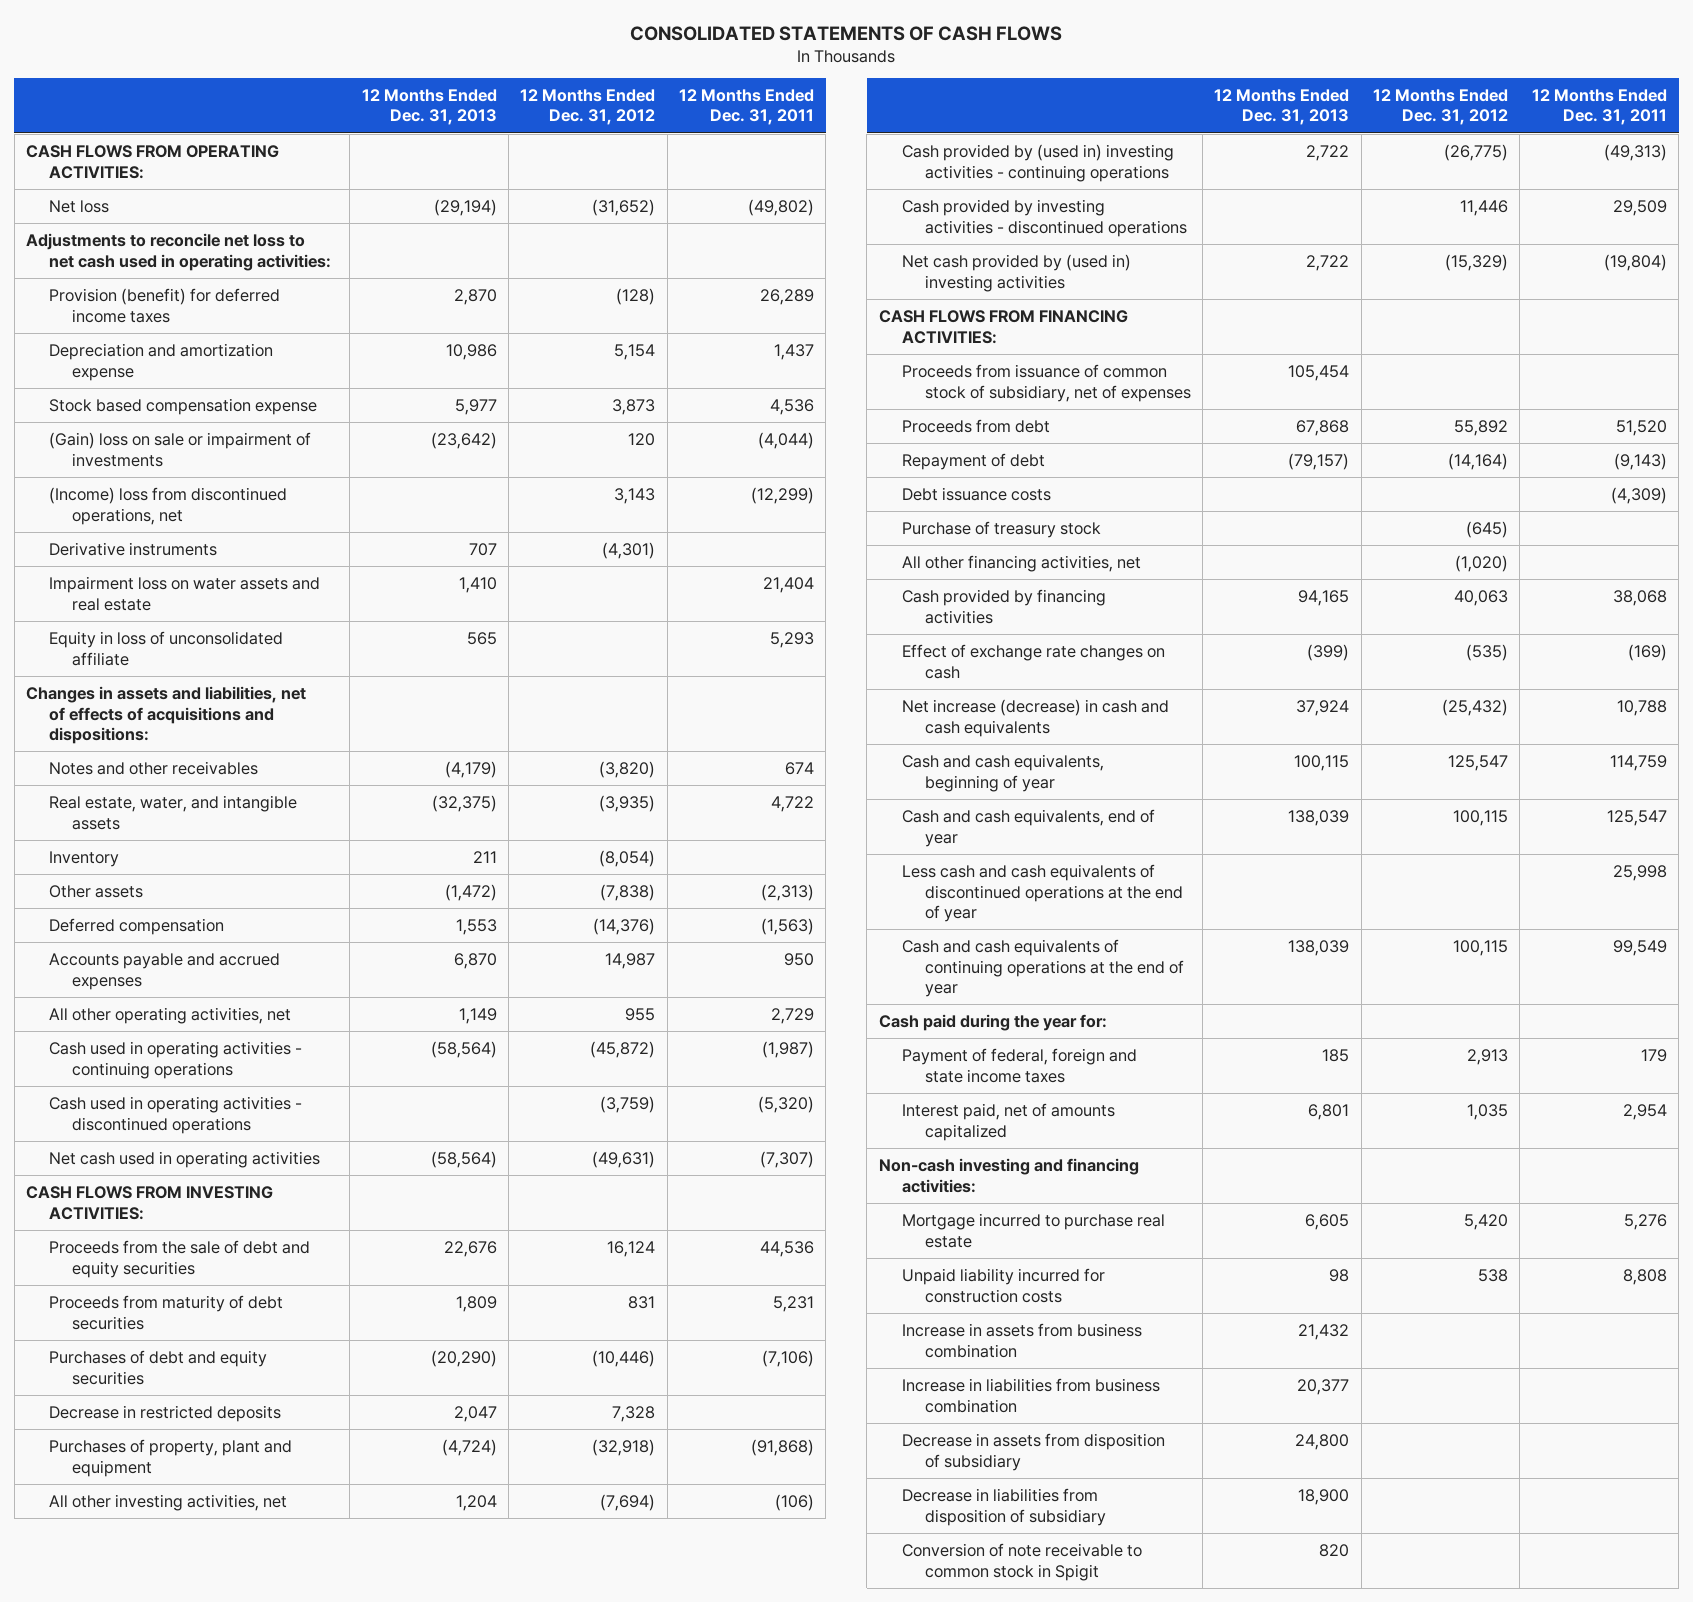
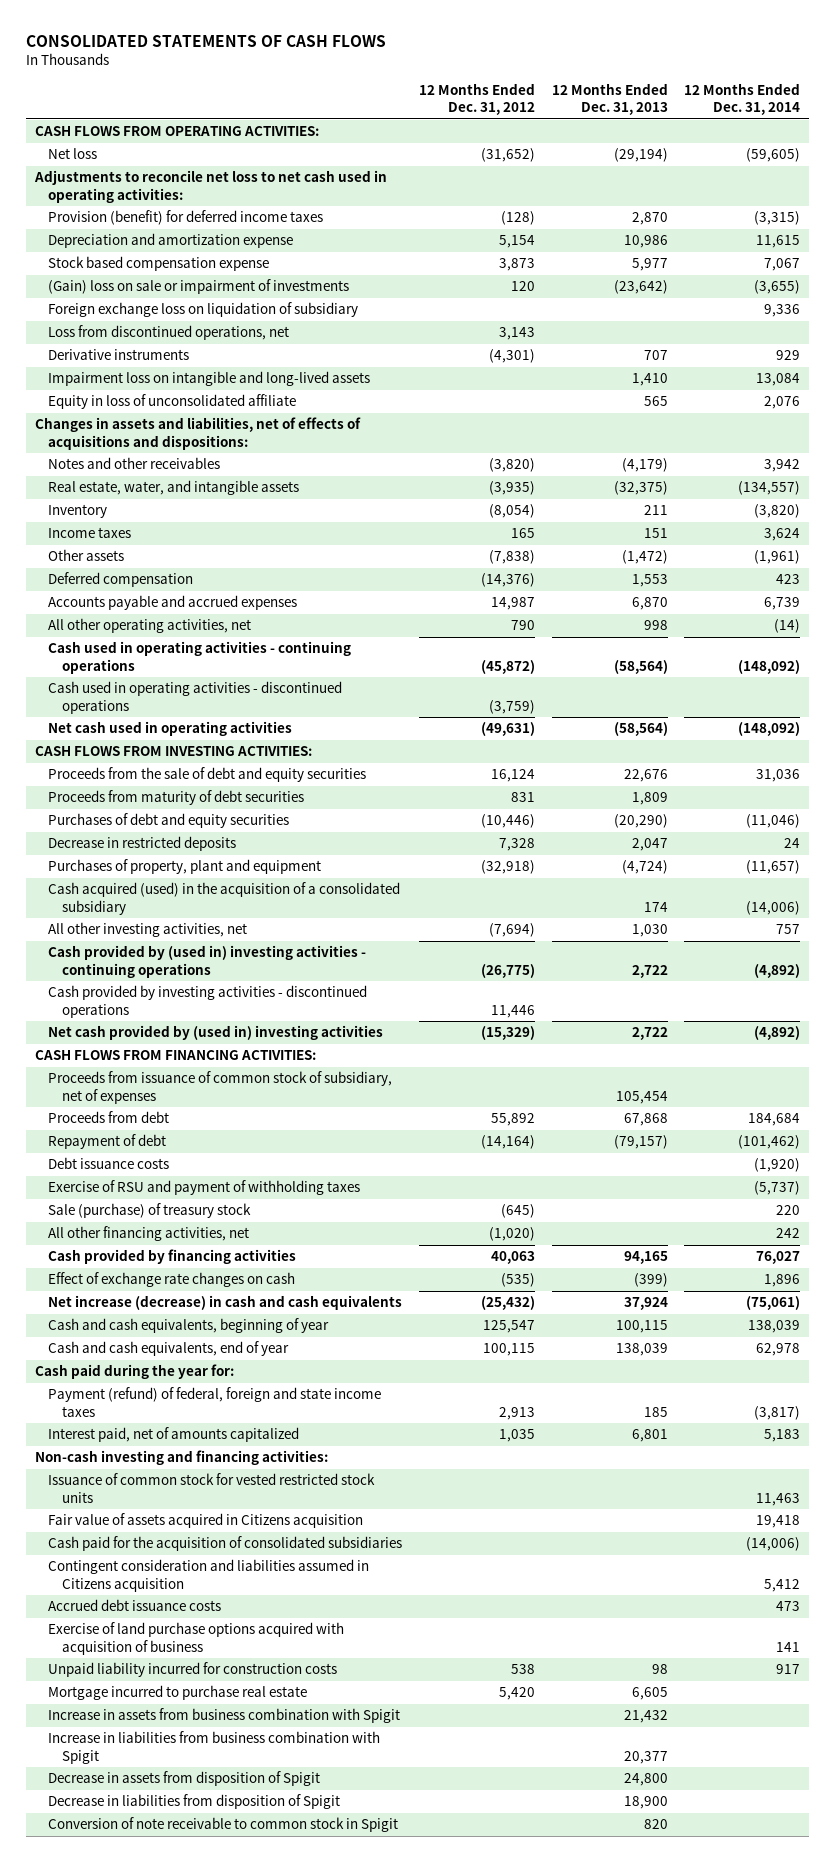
- | 12 Months Ended Dec. 31, 2013 | 12 Months Ended Dec. 31, 2012 | 12 Months Ended Dec. 31, 2011
+ | 12 Months Ended Dec. 31, 2012 | 12 Months Ended Dec. 31, 2013 | 12 Months Ended Dec. 31, 2014
- (Income) loss from discontinued operations, net | | 3,143 | (12,299)
+ Foreign exchange loss on liquidation of subsidiary | | | 9,336
+ Loss from discontinued operations, net | 3,143 | |
- Impairment loss on water assets and real estate | 1,410 | | 21,404
+ Impairment loss on intangible and long-lived assets | | 1,410 | 13,084
+ Income taxes | 165 | 151 | 3,624
- All other operating activities, net | 1,149 | 955 | 2,729
+ All other operating activities, net | 790 | 998 | (14)
- All other investing activities, net | 1,204 | (7,694) | (106)
+ Cash acquired (used) in the acquisition of a consolidated subsidiary | | 174 | (14,006)
+ All other investing activities, net | (7,694) | 1,030 | 757
- Purchase of treasury stock | | (645) |
+ Exercise of RSU and payment of withholding taxes | | | (5,737)
+ Sale (purchase) of treasury stock | (645) | | 220
- Less cash and cash equivalents of discontinued operations at the end of year | | | 25,998
- Cash and cash equivalents of continuing operations at the end of year | 138,039 | 100,115 | 99,549
- Payment of federal, foreign and state income taxes | 185 | 2,913 | 179
+ Payment (refund) of federal, foreign and state income taxes | 2,913 | 185 | (3,817)
+ Issuance of common stock for vested restricted stock units | | | 11,463
+ Fair value of assets acquired in Citizens acquisition | | | 19,418
+ Cash paid for the acquisition of consolidated subsidiaries | | | (14,006)
+ Contingent consideration and liabilities assumed in Citizens acquisition | | | 5,412
+ Accrued debt issuance costs | | | 473
+ Exercise of land purchase options acquired with acquisition of business | | | 141
- Increase in assets from business combination | 21,432 | |
- Increase in liabilities from business combination | 20,377 | |
- Decrease in assets from disposition of subsidiary | 24,800 | |
- Decrease in liabilities from disposition of subsidiary | 18,900 | |
moved down: Mortgage incurred to purchase real estate | 5,420 | 6,605 |
+ Increase in assets from business combination with Spigit | | 21,432 |
+ Increase in liabilities from business combination with Spigit | | 20,377 |
+ Decrease in assets from disposition of Spigit | | 24,800 |
+ Decrease in liabilities from disposition of Spigit | | 18,900 |

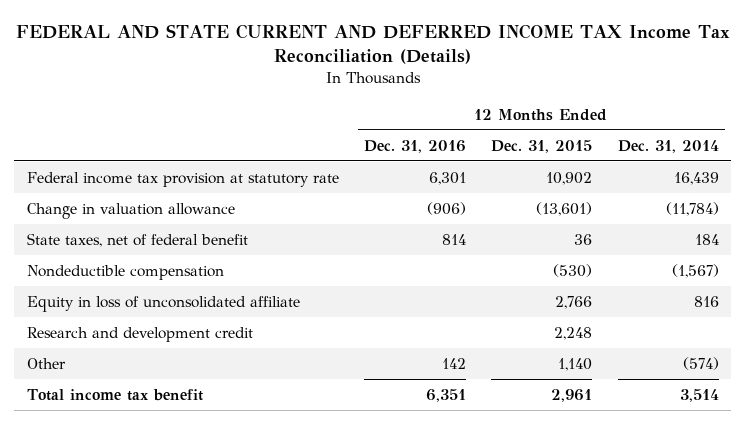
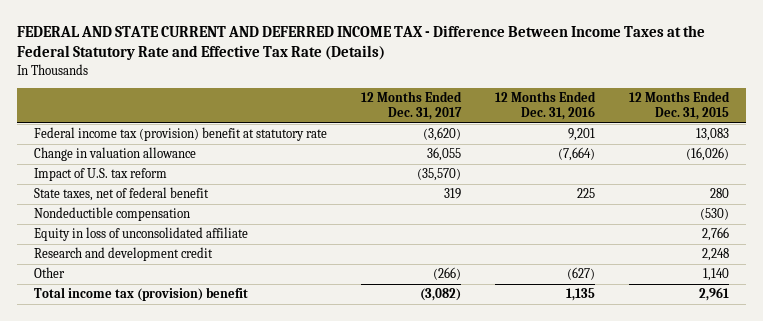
- FEDERAL AND STATE CURRENT AND DEFERRED INCOME TAX Income Tax Reconciliation (Details)
+ FEDERAL AND STATE CURRENT AND DEFERRED INCOME TAX - Difference Between Income Taxes at the Federal Statutory Rate and Effective Tax Rate (Details)
- | 12 Months Ended Dec. 31, 2016 | 12 Months Ended Dec. 31, 2015 | 12 Months Ended Dec. 31, 2014
+ | 12 Months Ended Dec. 31, 2017 | 12 Months Ended Dec. 31, 2016 | 12 Months Ended Dec. 31, 2015
- Federal income tax provision at statutory rate | 6,301 | 10,902 | 16,439
- Change in valuation allowance | (906) | (13,601) | (11,784)
- State taxes, net of federal benefit | 814 | 36 | 184
+ Federal income tax (provision) benefit at statutory rate | (3,620) | 9,201 | 13,083
+ Change in valuation allowance | 36,055 | (7,664) | (16,026)
+ Impact of U.S. tax reform | (35,570) | |
+ State taxes, net of federal benefit | 319 | 225 | 280
- Other | 142 | 1,140 | (574)
- Total income tax benefit | 6,351 | 2,961 | 3,514
+ Other | (266) | (627) | 1,140
+ Total income tax (provision) benefit | (3,082) | 1,135 | 2,961

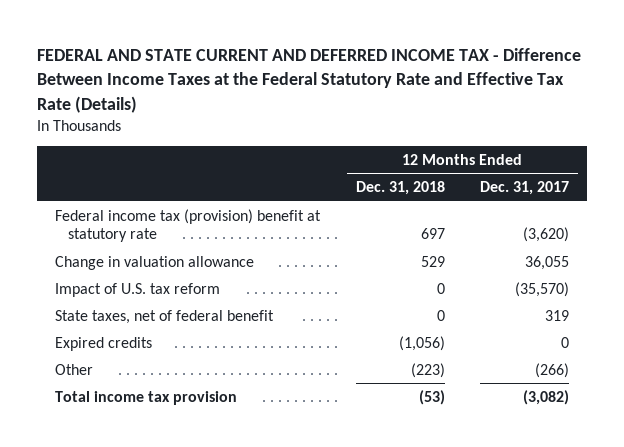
- | 12 Months Ended Dec. 31, 2017 | 12 Months Ended Dec. 31, 2016 | 12 Months Ended Dec. 31, 2015
+ | 12 Months Ended Dec. 31, 2018 | 12 Months Ended Dec. 31, 2017
- Nondeductible compensation | | | (530)
- Equity in loss of unconsolidated affiliate | | | 2,766
- Research and development credit | | | 2,248
+ Expired credits | (1,056) | 0
- Total income tax (provision) benefit | (3,082) | 1,135 | 2,961
+ Total income tax provision | (53) | (3,082)

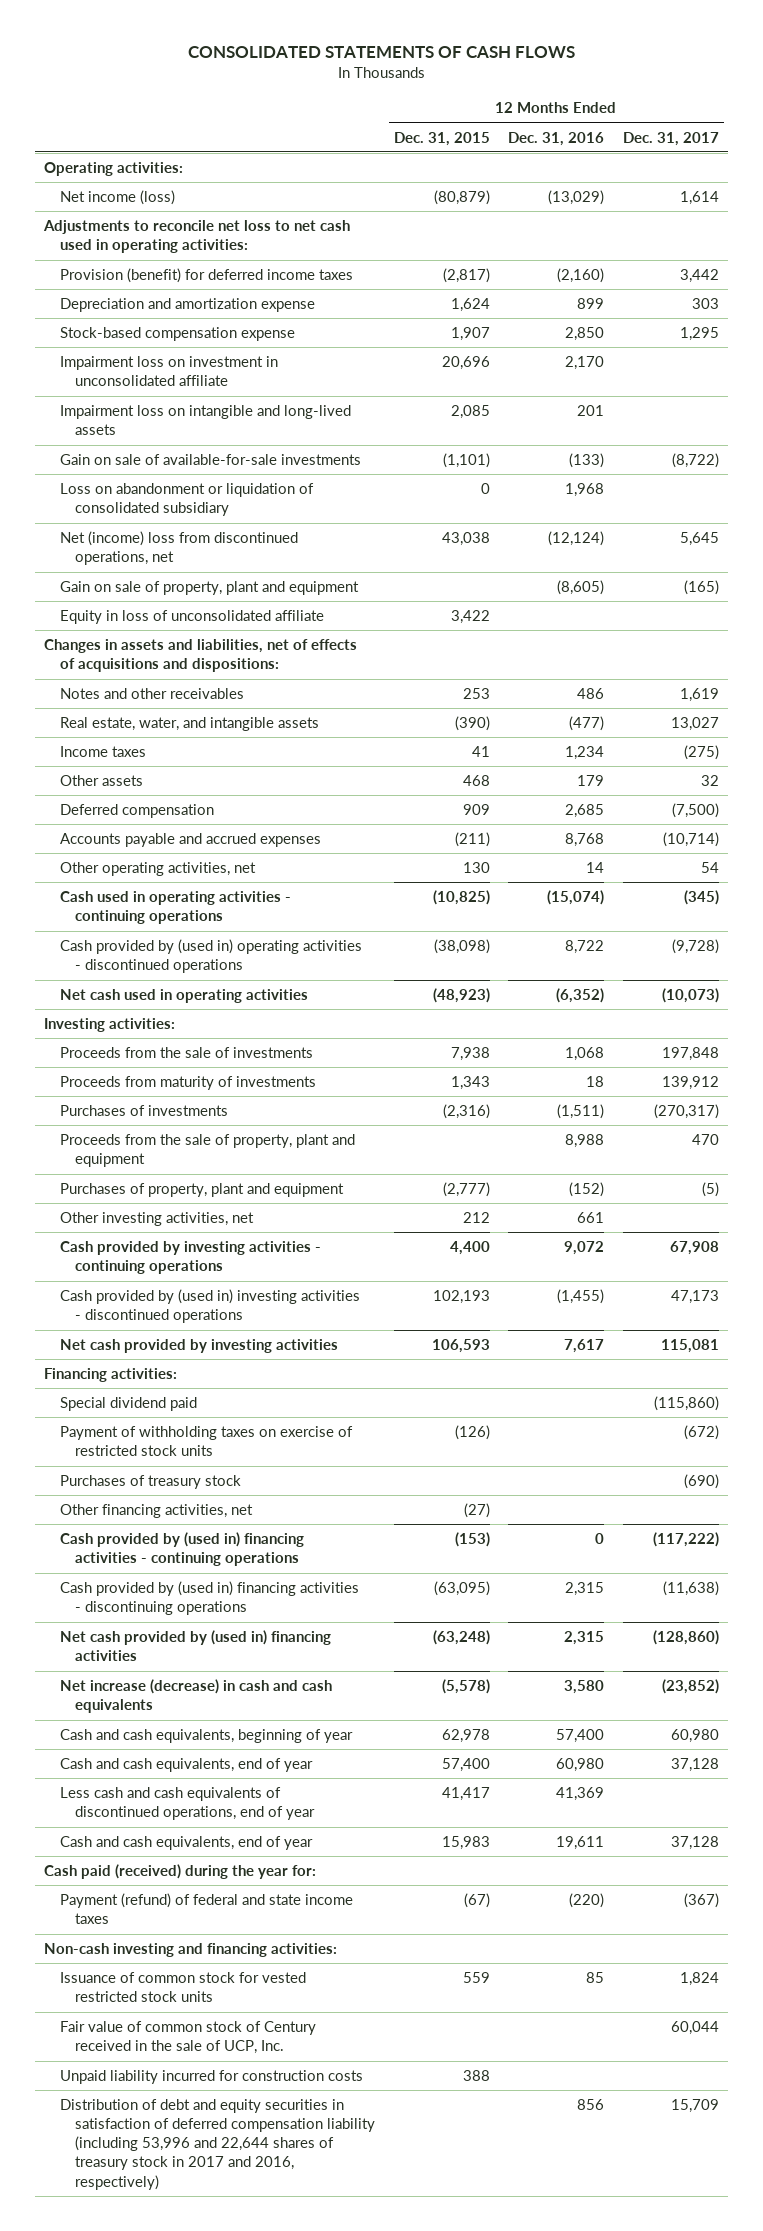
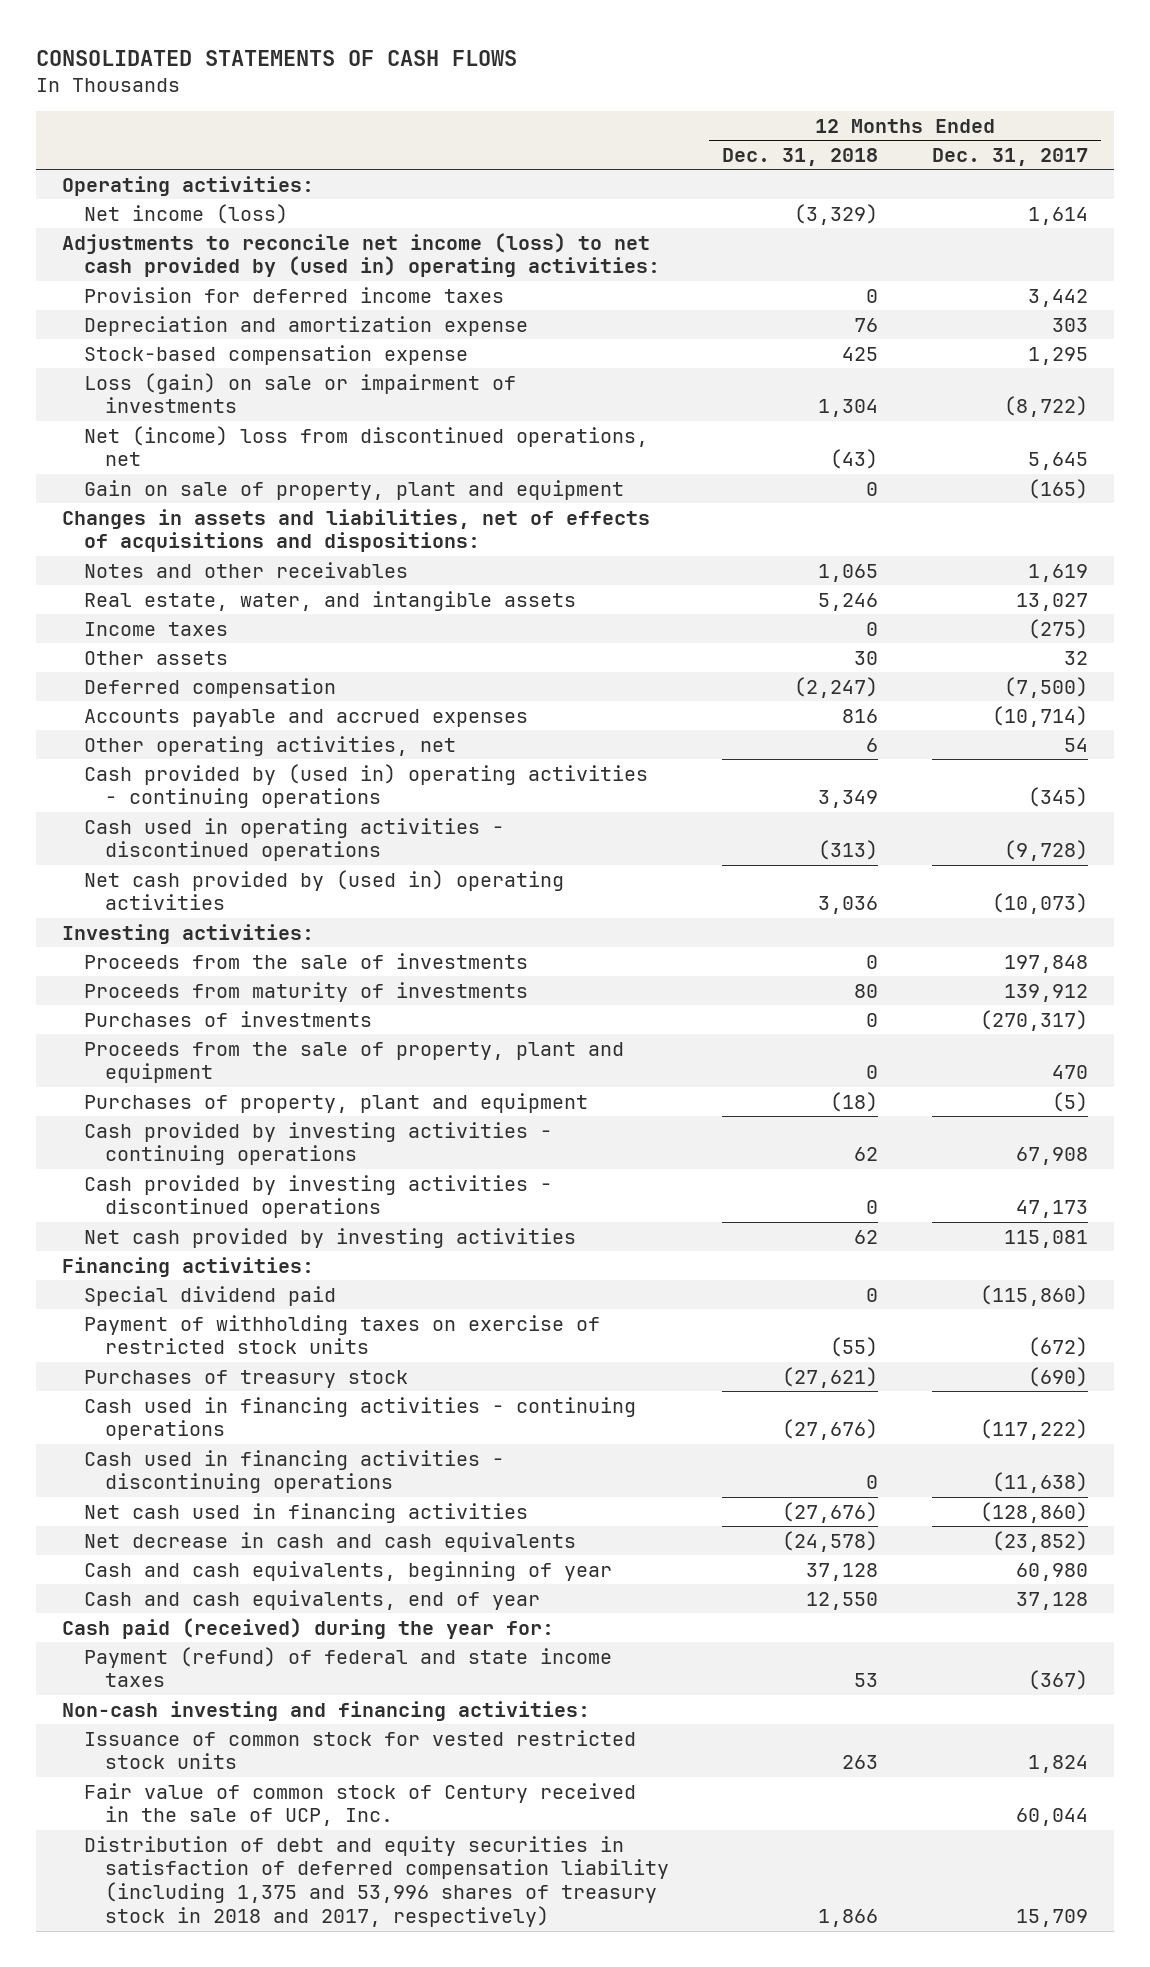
- | 12 Months Ended Dec. 31, 2015 | 12 Months Ended Dec. 31, 2016 | 12 Months Ended Dec. 31, 2017
+ | 12 Months Ended Dec. 31, 2018 | 12 Months Ended Dec. 31, 2017
- Adjustments to reconcile net loss to net cash used in operating activities:
- Provision (benefit) for deferred income taxes | (2,817) | (2,160) | 3,442
+ Adjustments to reconcile net income (loss) to net cash provided by (used in) operating activities:
+ Provision for deferred income taxes | 0 | 3,442
- Impairment loss on investment in unconsolidated affiliate | 20,696 | 2,170 |
- Impairment loss on intangible and long-lived assets | 2,085 | 201 |
- Gain on sale of available-for-sale investments | (1,101) | (133) | (8,722)
- Loss on abandonment or liquidation of consolidated subsidiary | 0 | 1,968 |
+ Loss (gain) on sale or impairment of investments | 1,304 | (8,722)
- Equity in loss of unconsolidated affiliate | 3,422 | |
- Cash used in operating activities - continuing operations | (10,825) | (15,074) | (345)
- Cash provided by (used in) operating activities - discontinued operations | (38,098) | 8,722 | (9,728)
- Net cash used in operating activities | (48,923) | (6,352) | (10,073)
+ Cash provided by (used in) operating activities - continuing operations | 3,349 | (345)
+ Cash used in operating activities - discontinued operations | (313) | (9,728)
+ Net cash provided by (used in) operating activities | 3,036 | (10,073)
- Other investing activities, net | 212 | 661 |
- Cash provided by (used in) investing activities - discontinued operations | 102,193 | (1,455) | 47,173
+ Cash provided by investing activities - discontinued operations | 0 | 47,173
- Other financing activities, net | (27) | |
- Cash provided by (used in) financing activities - continuing operations | (153) | 0 | (117,222)
- Cash provided by (used in) financing activities - discontinuing operations | (63,095) | 2,315 | (11,638)
- Net cash provided by (used in) financing activities | (63,248) | 2,315 | (128,860)
- Net increase (decrease) in cash and cash equivalents | (5,578) | 3,580 | (23,852)
+ Cash used in financing activities - continuing operations | (27,676) | (117,222)
+ Cash used in financing activities - discontinuing operations | 0 | (11,638)
+ Net cash used in financing activities | (27,676) | (128,860)
+ Net decrease in cash and cash equivalents | (24,578) | (23,852)
- Less cash and cash equivalents of discontinued operations, end of year | 41,417 | 41,369 |
- Cash and cash equivalents, end of year | 15,983 | 19,611 | 37,128
- Unpaid liability incurred for construction costs | 388 | |
- Distribution of debt and equity securities in satisfaction of deferred compensation liability (including 53,996 and 22,644 shares of treasury stock in 2017 and 2016, respectively) | | 856 | 15,709
+ Distribution of debt and equity securities in satisfaction of deferred compensation liability (including 1,375 and 53,996 shares of treasury stock in 2018 and 2017, respectively) | 1,866 | 15,709

